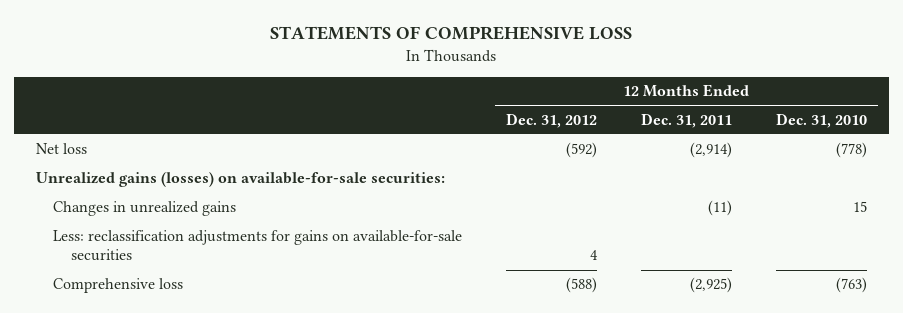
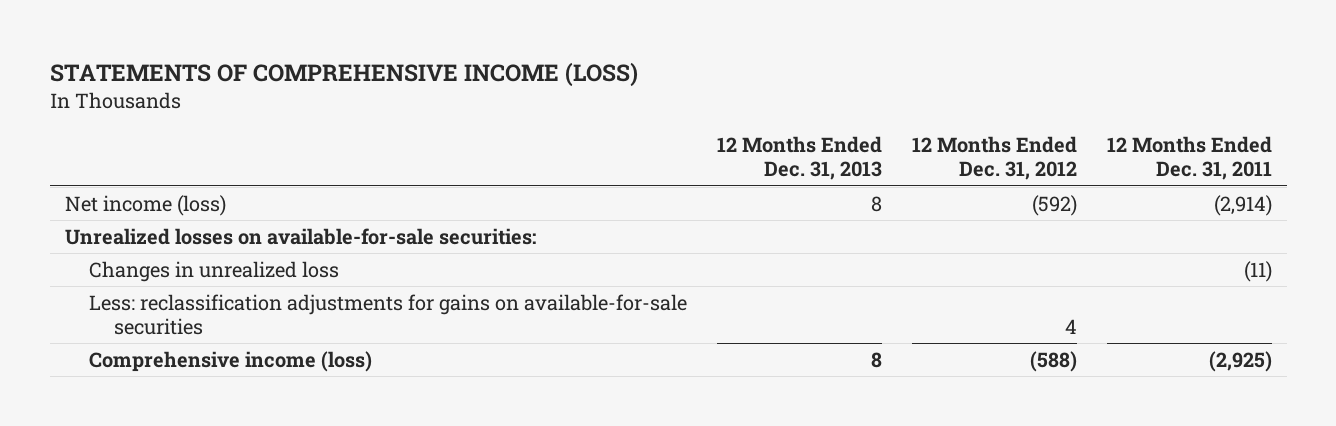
- STATEMENTS OF COMPREHENSIVE LOSS
+ STATEMENTS OF COMPREHENSIVE INCOME (LOSS)
- | 12 Months Ended Dec. 31, 2012 | 12 Months Ended Dec. 31, 2011 | 12 Months Ended Dec. 31, 2010
+ | 12 Months Ended Dec. 31, 2013 | 12 Months Ended Dec. 31, 2012 | 12 Months Ended Dec. 31, 2011
- Net loss | (592) | (2,914) | (778)
- Unrealized gains (losses) on available-for-sale securities:
- Changes in unrealized gains | | (11) | 15
+ Net income (loss) | 8 | (592) | (2,914)
+ Unrealized losses on available-for-sale securities:
+ Changes in unrealized loss | | | (11)
- Comprehensive loss | (588) | (2,925) | (763)
+ Comprehensive income (loss) | 8 | (588) | (2,925)

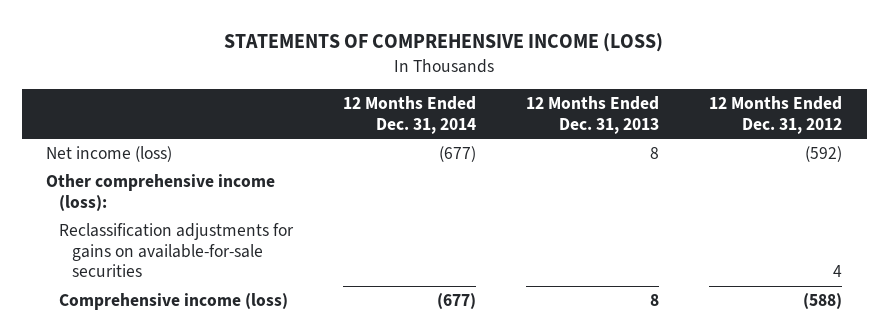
- | 12 Months Ended Dec. 31, 2013 | 12 Months Ended Dec. 31, 2012 | 12 Months Ended Dec. 31, 2011
+ | 12 Months Ended Dec. 31, 2014 | 12 Months Ended Dec. 31, 2013 | 12 Months Ended Dec. 31, 2012
- Unrealized losses on available-for-sale securities:
- Changes in unrealized loss | | | (11)
- Less: reclassification adjustments for gains on available-for-sale securities | | 4 |
+ Other comprehensive income (loss):
+ Reclassification adjustments for gains on available-for-sale securities | | | 4

